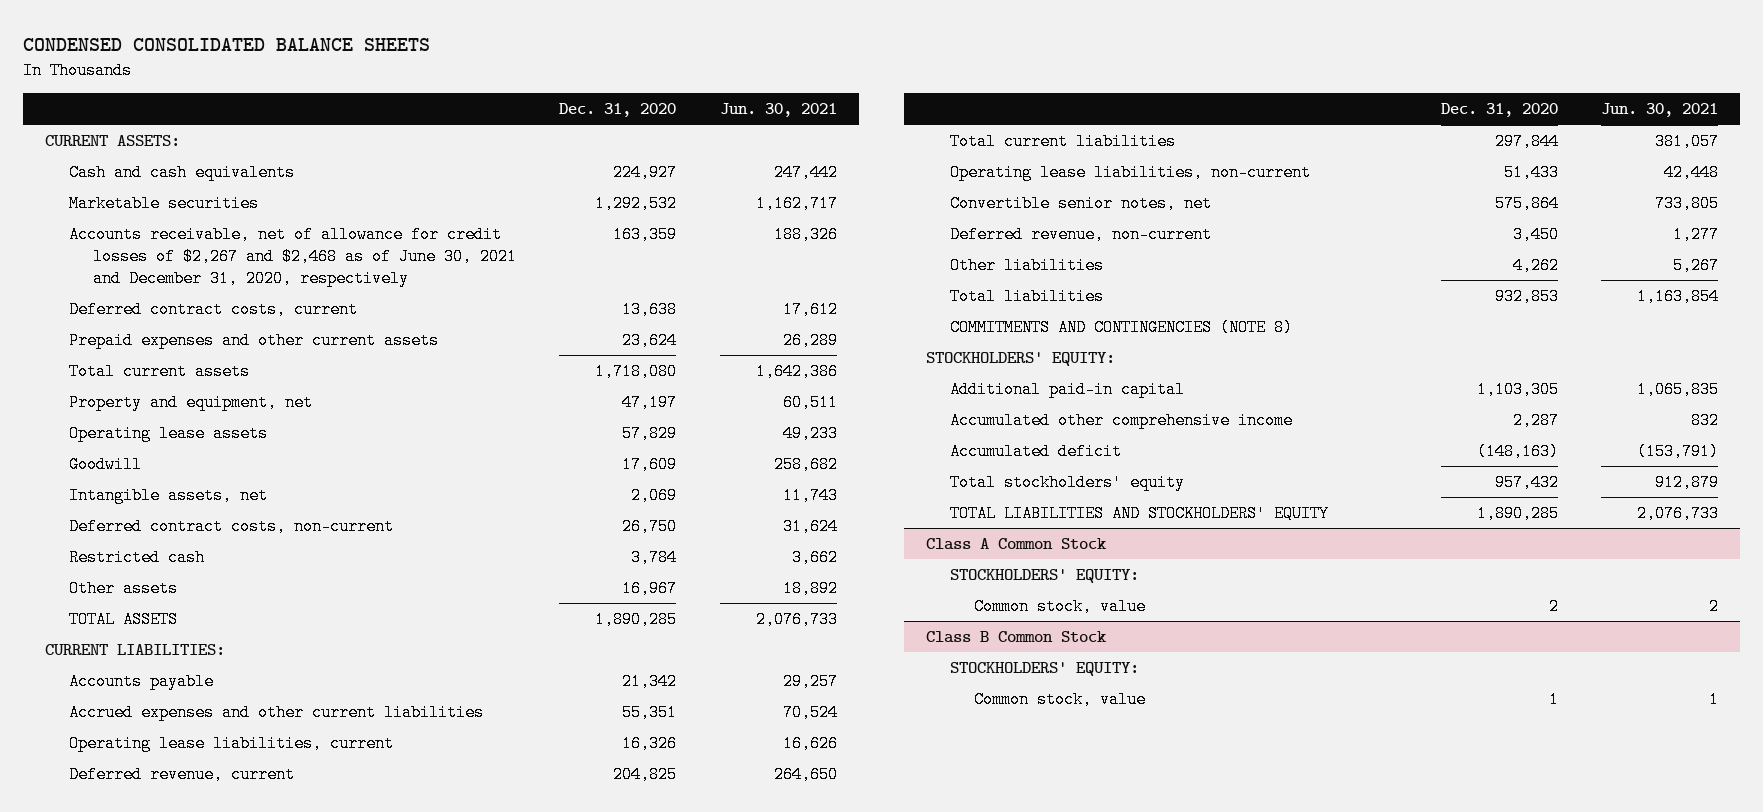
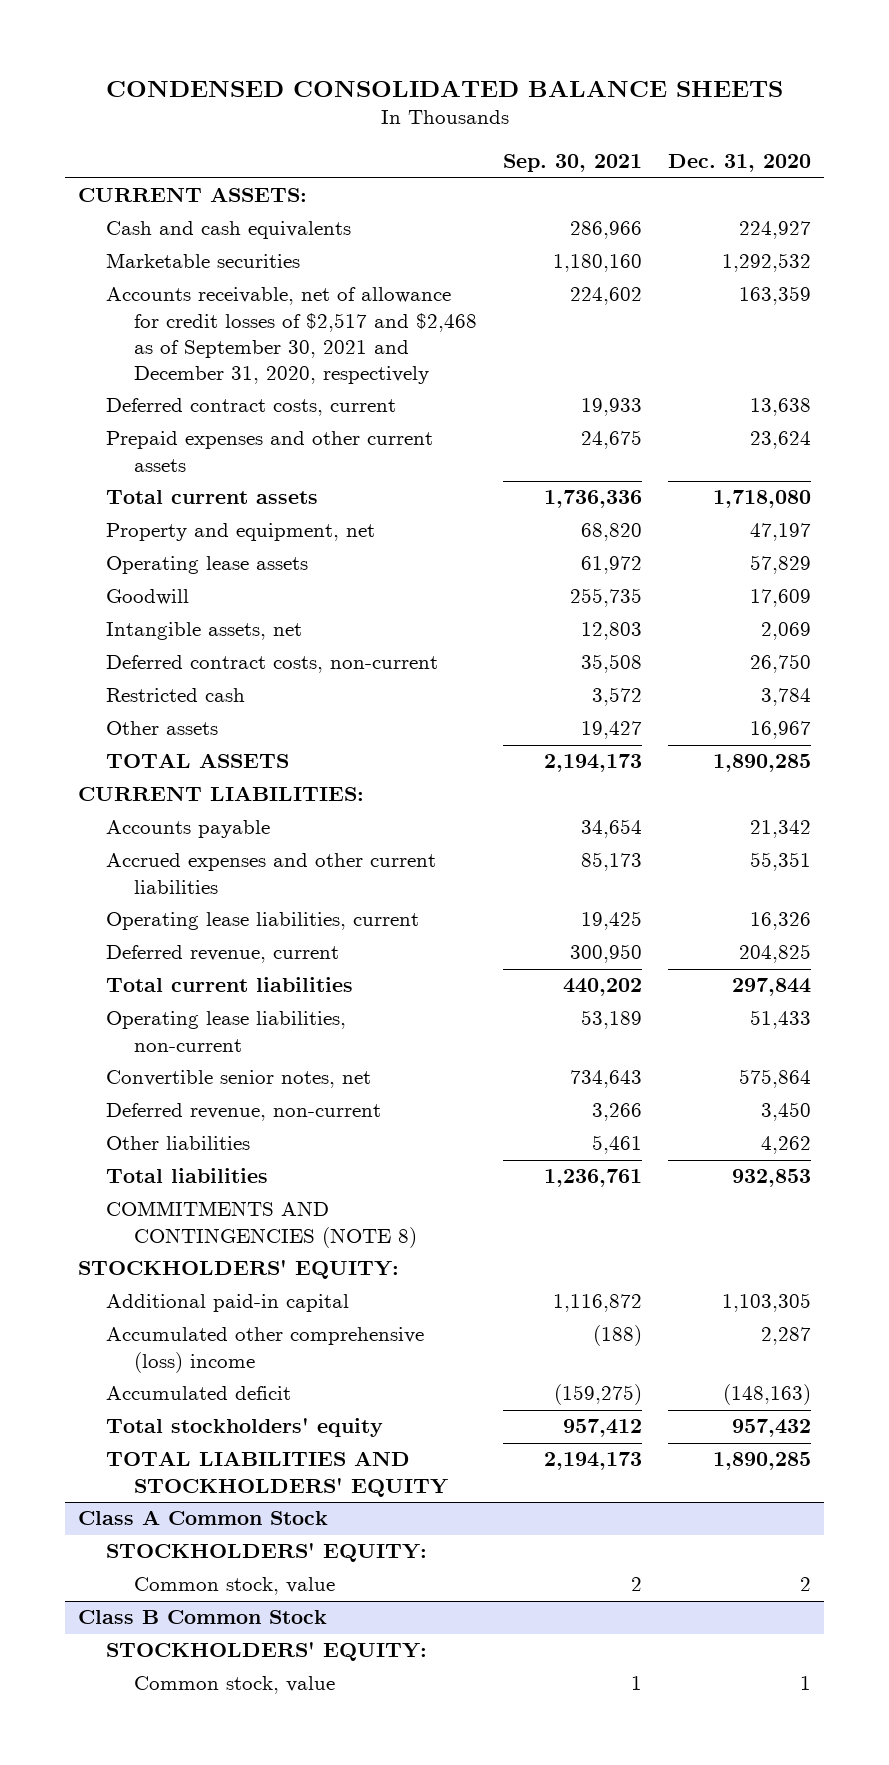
- | Dec. 31, 2020 | Jun. 30, 2021
+ | Sep. 30, 2021 | Dec. 31, 2020
- Accounts receivable, net of allowance for credit losses of $2,267 and $2,468 as of June 30, 2021 and December 31, 2020, respectively | 163,359 | 188,326
+ Accounts receivable, net of allowance for credit losses of $2,517 and $2,468 as of September 30, 2021 and December 31, 2020, respectively | 224,602 | 163,359
- Accumulated other comprehensive income | 2,287 | 832
+ Accumulated other comprehensive (loss) income | (188) | 2,287

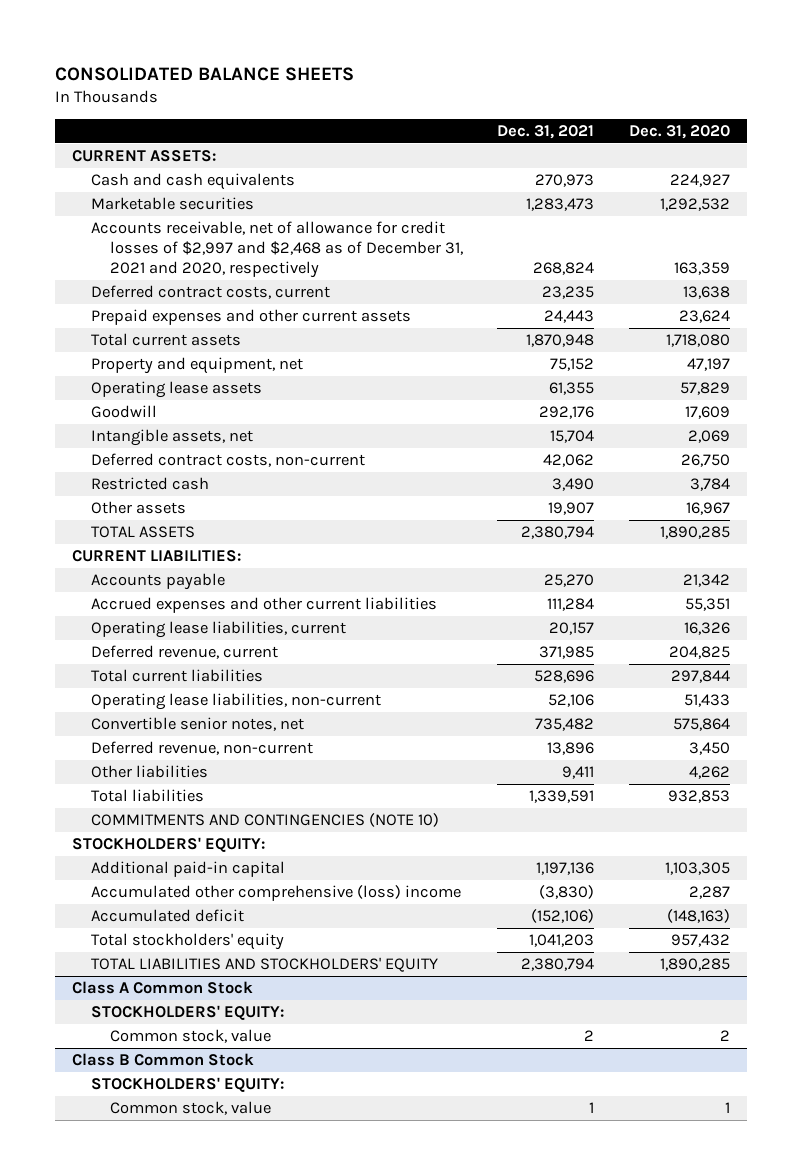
- CONDENSED CONSOLIDATED BALANCE SHEETS
+ CONSOLIDATED BALANCE SHEETS
- | Sep. 30, 2021 | Dec. 31, 2020
+ | Dec. 31, 2021 | Dec. 31, 2020
- Accounts receivable, net of allowance for credit losses of $2,517 and $2,468 as of September 30, 2021 and December 31, 2020, respectively | 224,602 | 163,359
+ Accounts receivable, net of allowance for credit losses of $2,997 and $2,468 as of December 31, 2021 and 2020, respectively | 268,824 | 163,359
- COMMITMENTS AND CONTINGENCIES (NOTE 8)
+ COMMITMENTS AND CONTINGENCIES (NOTE 10)

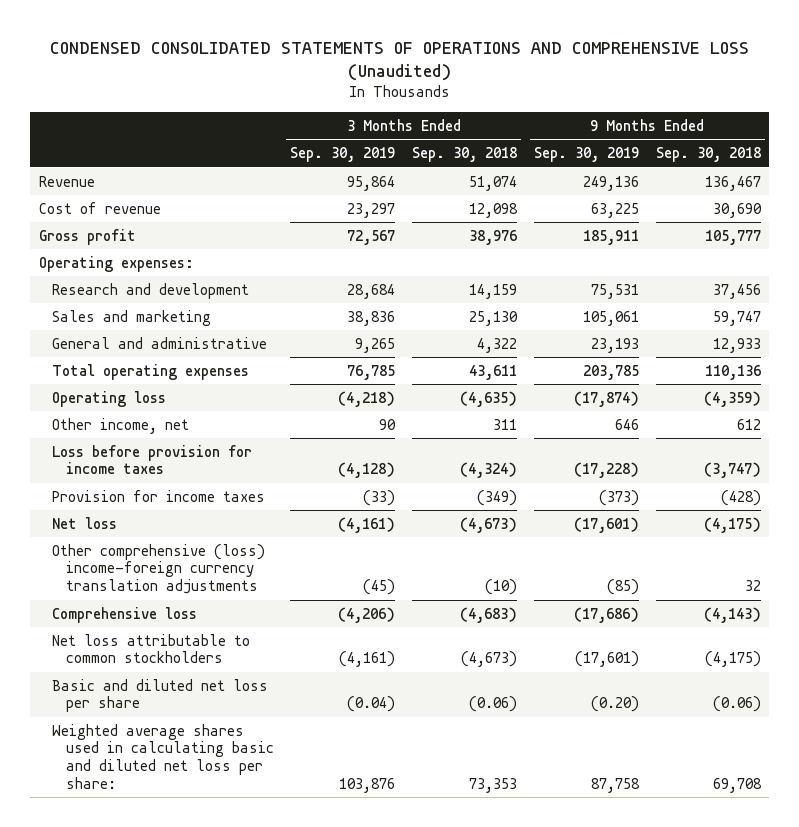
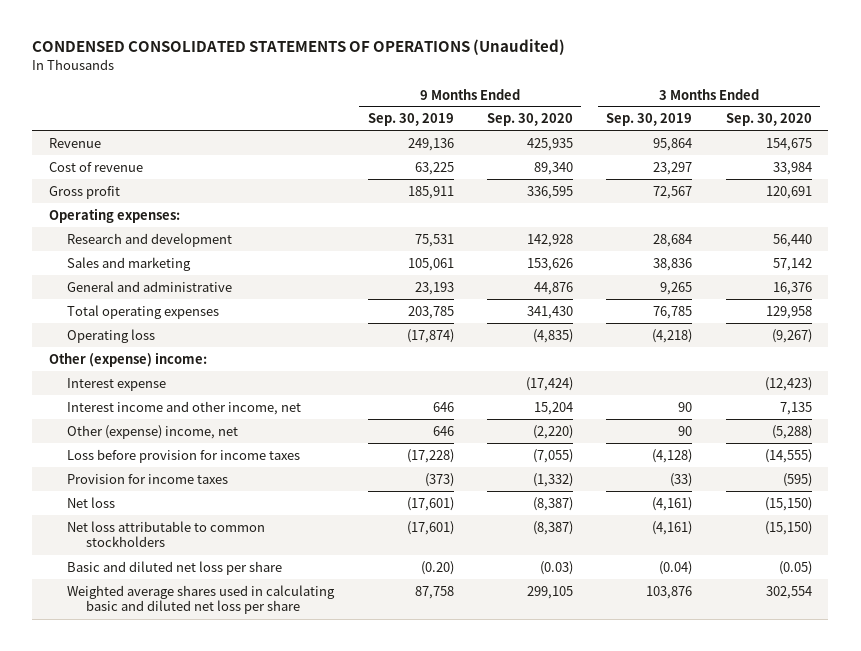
- CONDENSED CONSOLIDATED STATEMENTS OF OPERATIONS AND COMPREHENSIVE LOSS (Unaudited)
+ CONDENSED CONSOLIDATED STATEMENTS OF OPERATIONS (Unaudited)
- | 3 Months Ended Sep. 30, 2019 | 3 Months Ended Sep. 30, 2018 | 9 Months Ended Sep. 30, 2019 | 9 Months Ended Sep. 30, 2018
+ | 9 Months Ended Sep. 30, 2019 | 9 Months Ended Sep. 30, 2020 | 3 Months Ended Sep. 30, 2019 | 3 Months Ended Sep. 30, 2020
- Other income, net | 90 | 311 | 646 | 612
+ Other (expense) income:
+ Interest expense | | (17,424) | | (12,423)
+ Interest income and other income, net | 646 | 15,204 | 90 | 7,135
+ Other (expense) income, net | 646 | (2,220) | 90 | (5,288)
- Other comprehensive (loss) income-foreign currency translation adjustments | (45) | (10) | (85) | 32
- Comprehensive loss | (4,206) | (4,683) | (17,686) | (4,143)
- Weighted average shares used in calculating basic and diluted net loss per share: | 103,876 | 73,353 | 87,758 | 69,708
+ Weighted average shares used in calculating basic and diluted net loss per share | 87,758 | 299,105 | 103,876 | 302,554

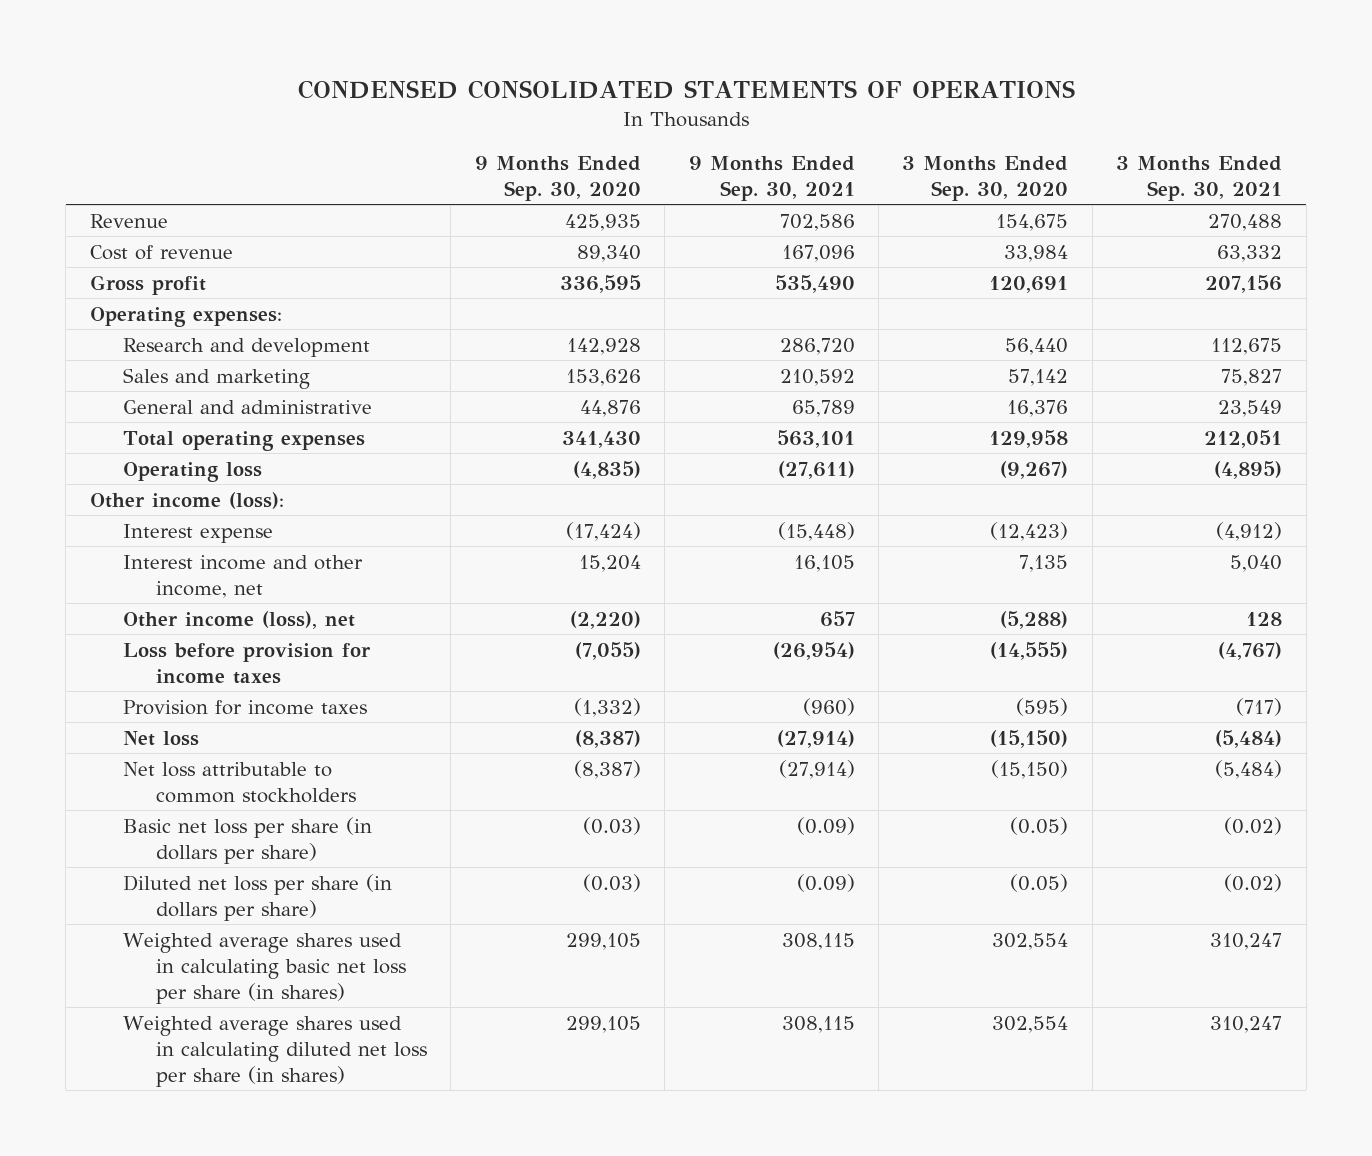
- CONDENSED CONSOLIDATED STATEMENTS OF OPERATIONS (Unaudited)
+ CONDENSED CONSOLIDATED STATEMENTS OF OPERATIONS
- | 9 Months Ended Sep. 30, 2019 | 9 Months Ended Sep. 30, 2020 | 3 Months Ended Sep. 30, 2019 | 3 Months Ended Sep. 30, 2020
+ | 9 Months Ended Sep. 30, 2020 | 9 Months Ended Sep. 30, 2021 | 3 Months Ended Sep. 30, 2020 | 3 Months Ended Sep. 30, 2021
- Other (expense) income:
+ Other income (loss):
- Other (expense) income, net | 646 | (2,220) | 90 | (5,288)
+ Other income (loss), net | (2,220) | 657 | (5,288) | 128
- Basic and diluted net loss per share | (0.20) | (0.03) | (0.04) | (0.05)
- Weighted average shares used in calculating basic and diluted net loss per share | 87,758 | 299,105 | 103,876 | 302,554
+ Basic net loss per share (in dollars per share) | (0.03) | (0.09) | (0.05) | (0.02)
+ Diluted net loss per share (in dollars per share) | (0.03) | (0.09) | (0.05) | (0.02)
+ Weighted average shares used in calculating basic net loss per share (in shares) | 299,105 | 308,115 | 302,554 | 310,247
+ Weighted average shares used in calculating diluted net loss per share (in shares) | 299,105 | 308,115 | 302,554 | 310,247

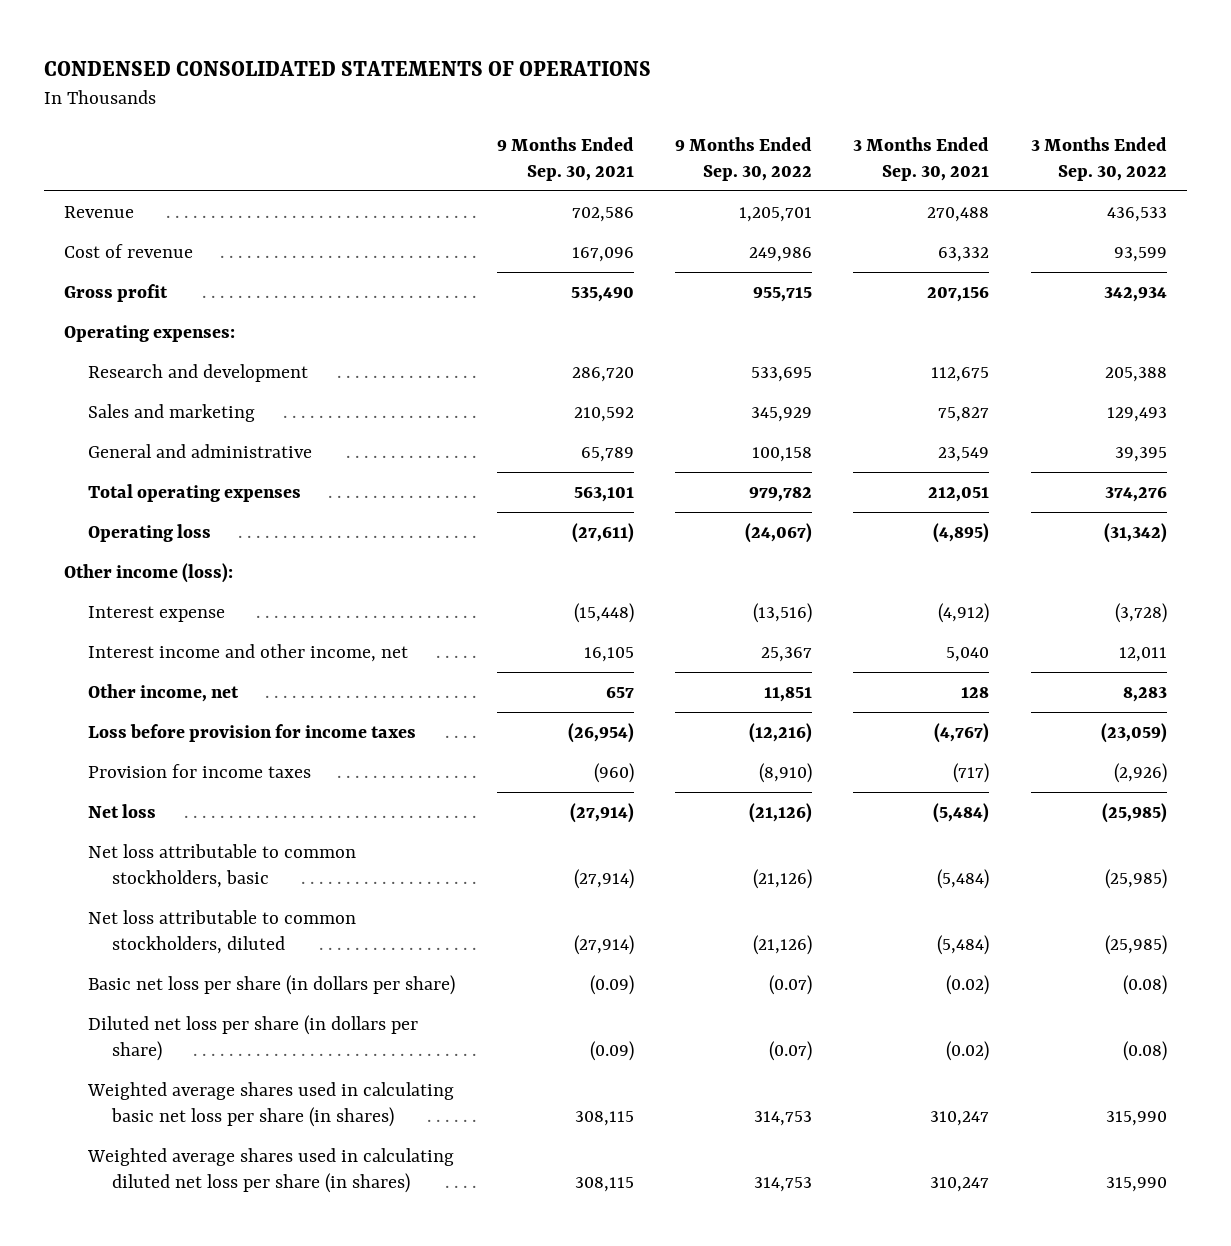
- | 9 Months Ended Sep. 30, 2020 | 9 Months Ended Sep. 30, 2021 | 3 Months Ended Sep. 30, 2020 | 3 Months Ended Sep. 30, 2021
+ | 9 Months Ended Sep. 30, 2021 | 9 Months Ended Sep. 30, 2022 | 3 Months Ended Sep. 30, 2021 | 3 Months Ended Sep. 30, 2022
- Other income (loss), net | (2,220) | 657 | (5,288) | 128
+ Other income, net | 657 | 11,851 | 128 | 8,283
- Net loss attributable to common stockholders | (8,387) | (27,914) | (15,150) | (5,484)
+ Net loss attributable to common stockholders, basic | (27,914) | (21,126) | (5,484) | (25,985)
+ Net loss attributable to common stockholders, diluted | (27,914) | (21,126) | (5,484) | (25,985)

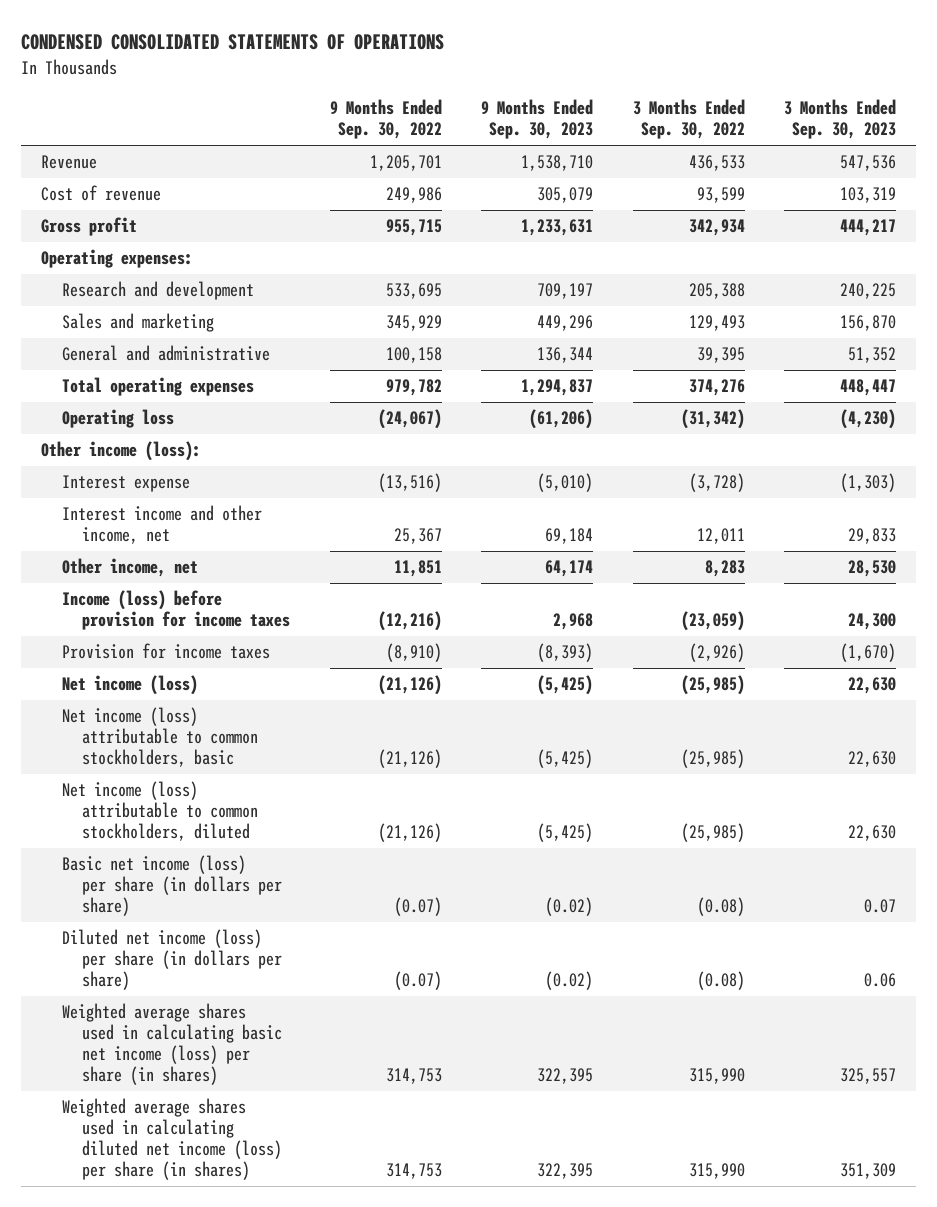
- | 9 Months Ended Sep. 30, 2021 | 9 Months Ended Sep. 30, 2022 | 3 Months Ended Sep. 30, 2021 | 3 Months Ended Sep. 30, 2022
+ | 9 Months Ended Sep. 30, 2022 | 9 Months Ended Sep. 30, 2023 | 3 Months Ended Sep. 30, 2022 | 3 Months Ended Sep. 30, 2023
- Loss before provision for income taxes | (26,954) | (12,216) | (4,767) | (23,059)
+ Income (loss) before provision for income taxes | (12,216) | 2,968 | (23,059) | 24,300
- Net loss | (27,914) | (21,126) | (5,484) | (25,985)
- Net loss attributable to common stockholders, basic | (27,914) | (21,126) | (5,484) | (25,985)
- Net loss attributable to common stockholders, diluted | (27,914) | (21,126) | (5,484) | (25,985)
- Basic net loss per share (in dollars per share) | (0.09) | (0.07) | (0.02) | (0.08)
- Diluted net loss per share (in dollars per share) | (0.09) | (0.07) | (0.02) | (0.08)
- Weighted average shares used in calculating basic net loss per share (in shares) | 308,115 | 314,753 | 310,247 | 315,990
- Weighted average shares used in calculating diluted net loss per share (in shares) | 308,115 | 314,753 | 310,247 | 315,990
+ Net income (loss) | (21,126) | (5,425) | (25,985) | 22,630
+ Net income (loss) attributable to common stockholders, basic | (21,126) | (5,425) | (25,985) | 22,630
+ Net income (loss) attributable to common stockholders, diluted | (21,126) | (5,425) | (25,985) | 22,630
+ Basic net income (loss) per share (in dollars per share) | (0.07) | (0.02) | (0.08) | 0.07
+ Diluted net income (loss) per share (in dollars per share) | (0.07) | (0.02) | (0.08) | 0.06
+ Weighted average shares used in calculating basic net income (loss) per share (in shares) | 314,753 | 322,395 | 315,990 | 325,557
+ Weighted average shares used in calculating diluted net income (loss) per share (in shares) | 314,753 | 322,395 | 315,990 | 351,309

